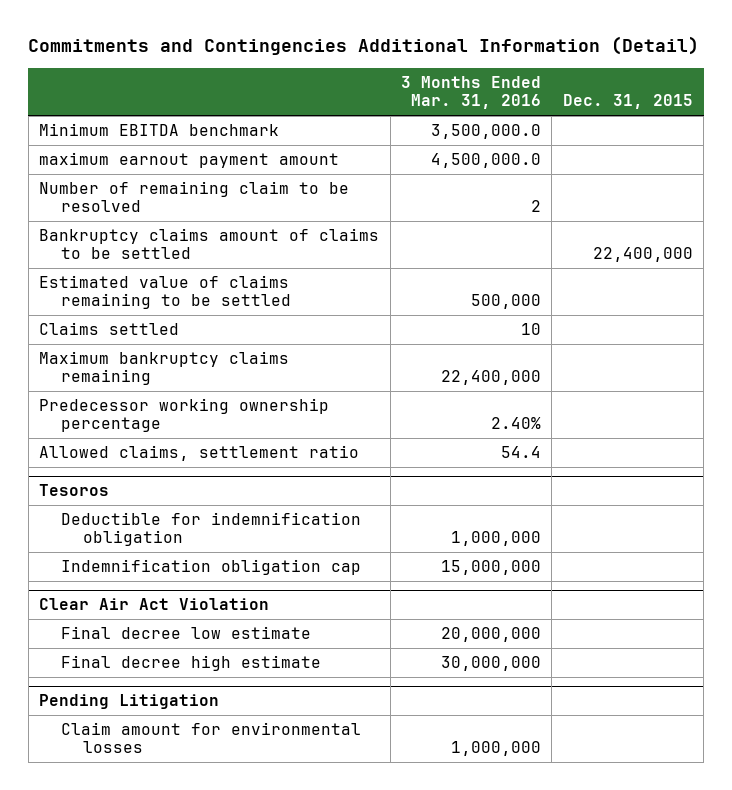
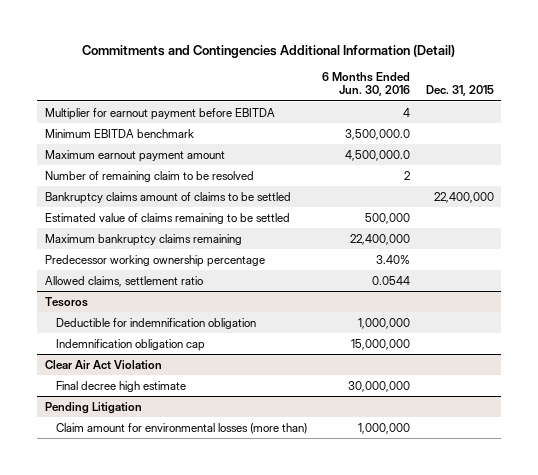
- | 3 Months Ended Mar. 31, 2016 | Dec. 31, 2015
+ | 6 Months Ended Jun. 30, 2016 | Dec. 31, 2015
+ Multiplier for earnout payment before EBITDA | 4 |
- maximum earnout payment amount | 4,500,000.0 |
+ Maximum earnout payment amount | 4,500,000.0 |
- Claims settled | 10 |
@ Clear Air Act Violation
- Final decree low estimate | 20,000,000 |
@ Pending Litigation
- Claim amount for environmental losses | 1,000,000 |
+ Claim amount for environmental losses (more than) | 1,000,000 |

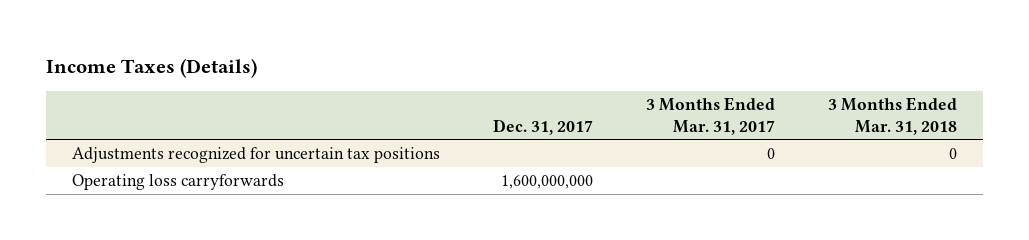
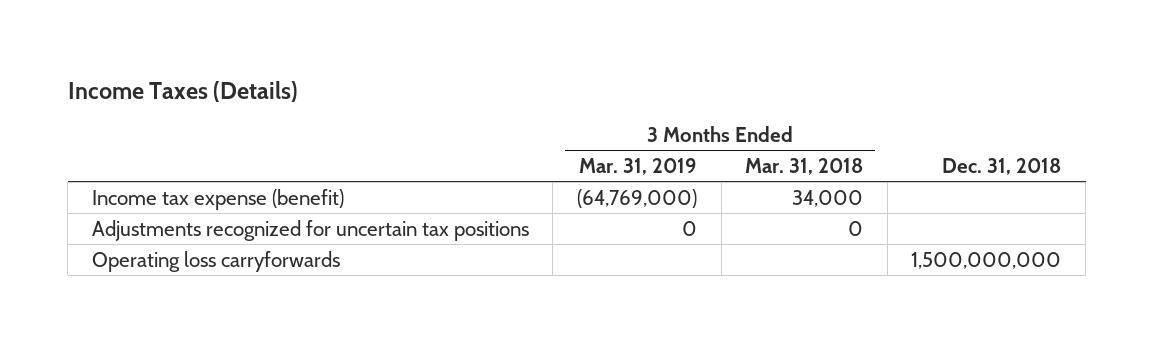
- | Dec. 31, 2017 | 3 Months Ended Mar. 31, 2017 | 3 Months Ended Mar. 31, 2018
+ | 3 Months Ended Mar. 31, 2019 | 3 Months Ended Mar. 31, 2018 | Dec. 31, 2018
+ Income tax expense (benefit) | (64,769,000) | 34,000 |

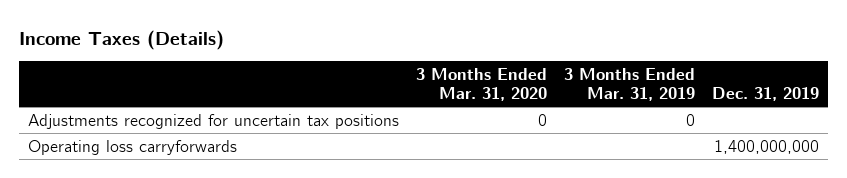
- | 3 Months Ended Mar. 31, 2019 | 3 Months Ended Mar. 31, 2018 | Dec. 31, 2018
+ | 3 Months Ended Mar. 31, 2020 | 3 Months Ended Mar. 31, 2019 | Dec. 31, 2019
- Income tax expense (benefit) | (64,769,000) | 34,000 |

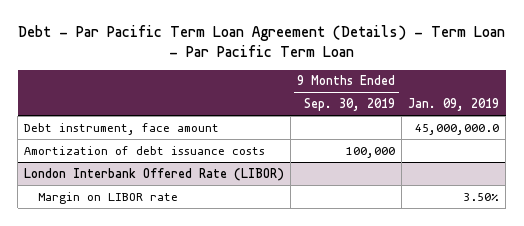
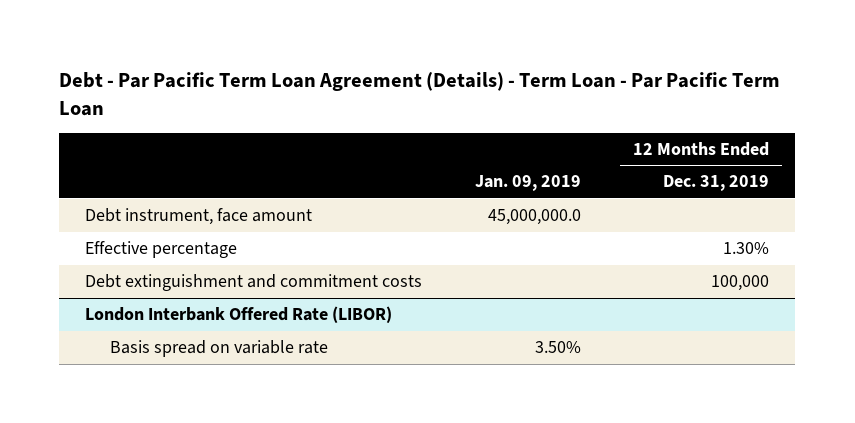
- | 9 Months Ended Sep. 30, 2019 | Jan. 09, 2019
+ | Jan. 09, 2019 | 12 Months Ended Dec. 31, 2019
- Amortization of debt issuance costs | 100,000 |
+ Effective percentage | | 1.30%
+ Debt extinguishment and commitment costs | | 100,000
@ London Interbank Offered Rate (LIBOR)
- Margin on LIBOR rate | | 3.50%
+ Basis spread on variable rate | 3.50% |

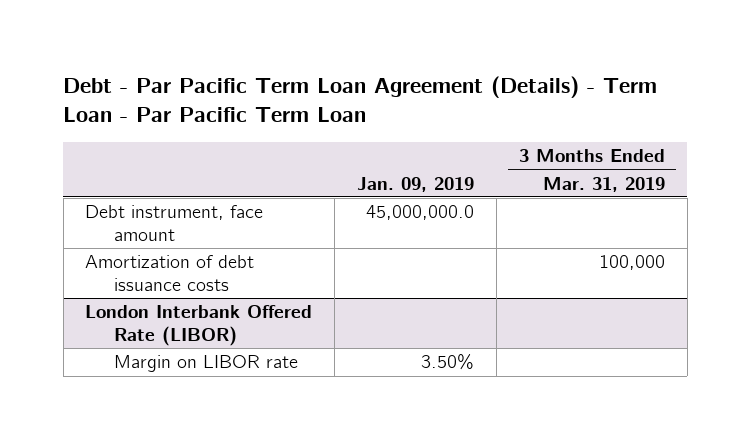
- | Jan. 09, 2019 | 12 Months Ended Dec. 31, 2019
+ | Jan. 09, 2019 | 3 Months Ended Mar. 31, 2019
- Effective percentage | | 1.30%
- Debt extinguishment and commitment costs | | 100,000
+ Amortization of debt issuance costs | | 100,000
@ London Interbank Offered Rate (LIBOR)
- Basis spread on variable rate | 3.50% |
+ Margin on LIBOR rate | 3.50% |

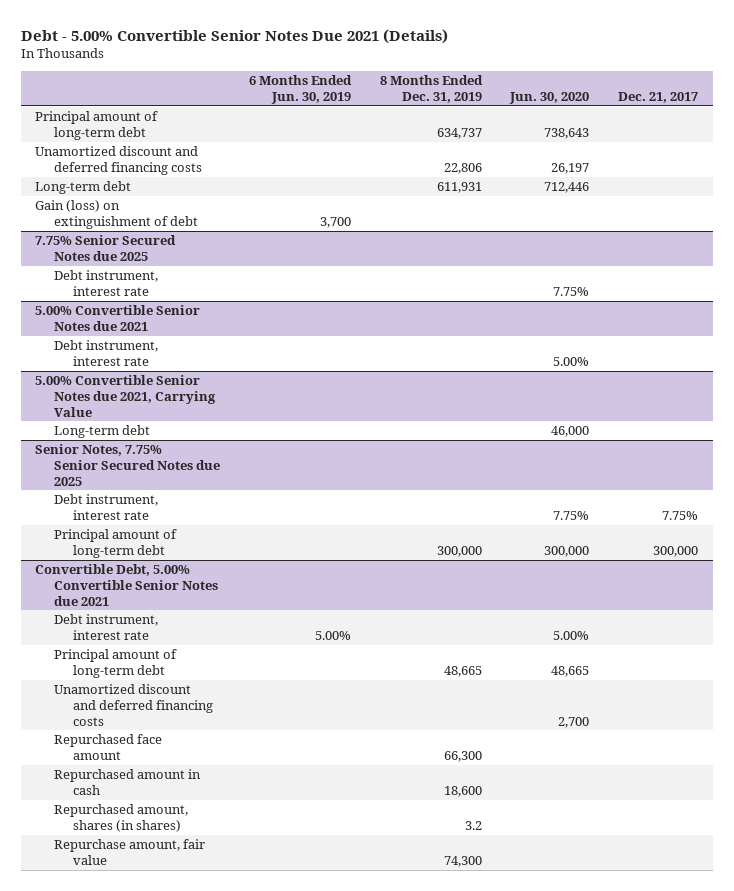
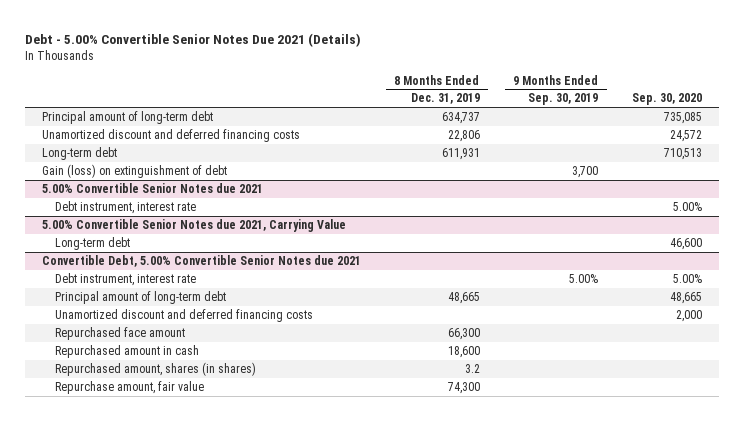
- | 6 Months Ended Jun. 30, 2019 | 8 Months Ended Dec. 31, 2019 | Jun. 30, 2020 | Dec. 21, 2017
+ | 8 Months Ended Dec. 31, 2019 | 9 Months Ended Sep. 30, 2019 | Sep. 30, 2020
- 7.75% Senior Secured Notes due 2025
- Debt instrument, interest rate | | | 7.75% |
- Senior Notes, 7.75% Senior Secured Notes due 2025
- Debt instrument, interest rate | | | 7.75% | 7.75%
- Principal amount of long-term debt | | 300,000 | 300,000 | 300,000

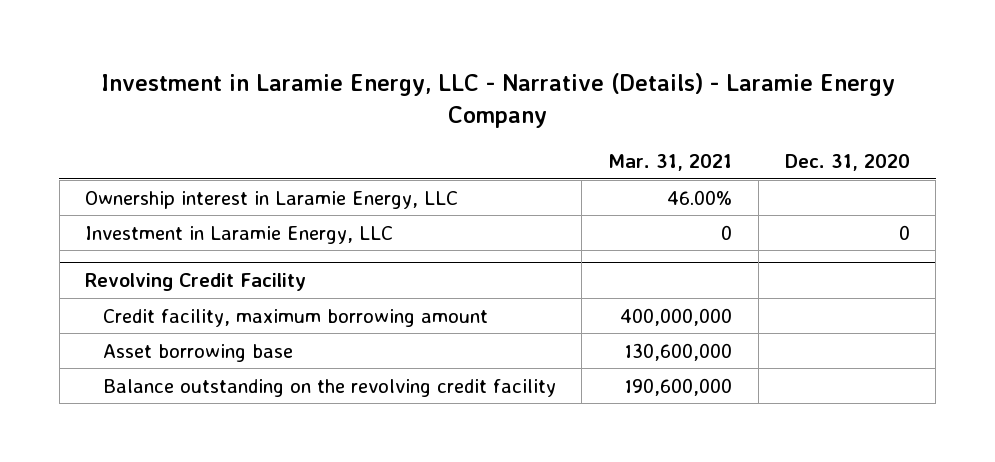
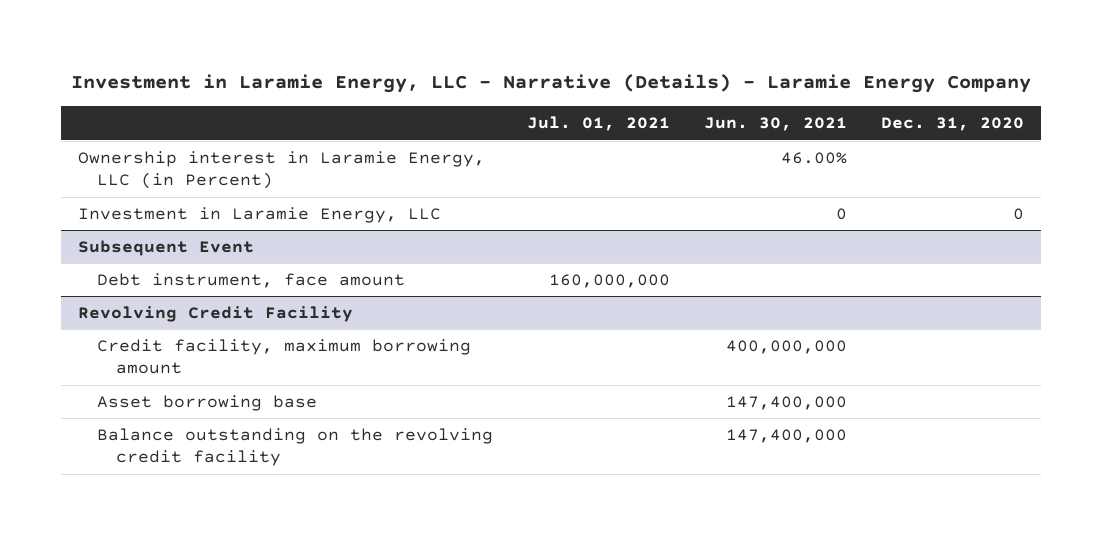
- | Mar. 31, 2021 | Dec. 31, 2020
+ | Jul. 01, 2021 | Jun. 30, 2021 | Dec. 31, 2020
- Ownership interest in Laramie Energy, LLC | 46.00% |
+ Ownership interest in Laramie Energy, LLC (in Percent) | | 46.00% |
+ Subsequent Event
+ Debt instrument, face amount | 160,000,000 | |

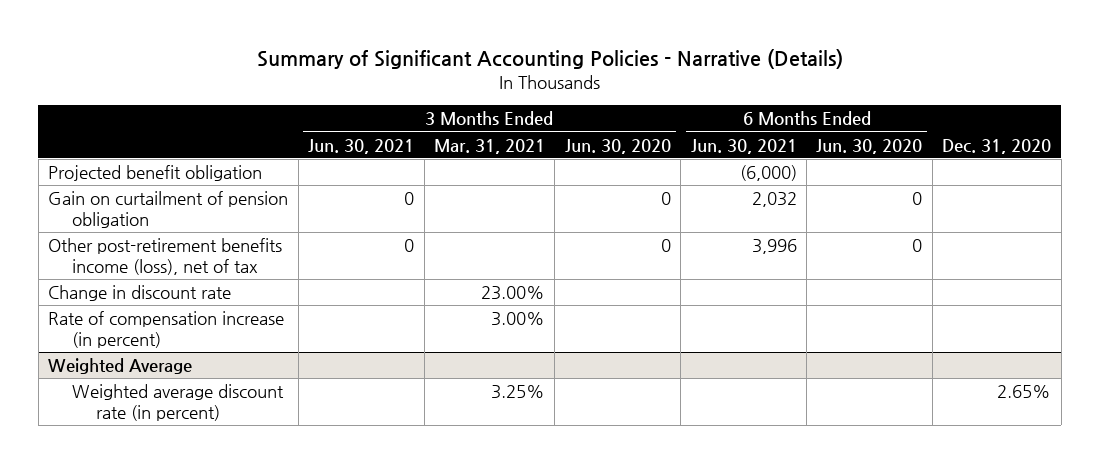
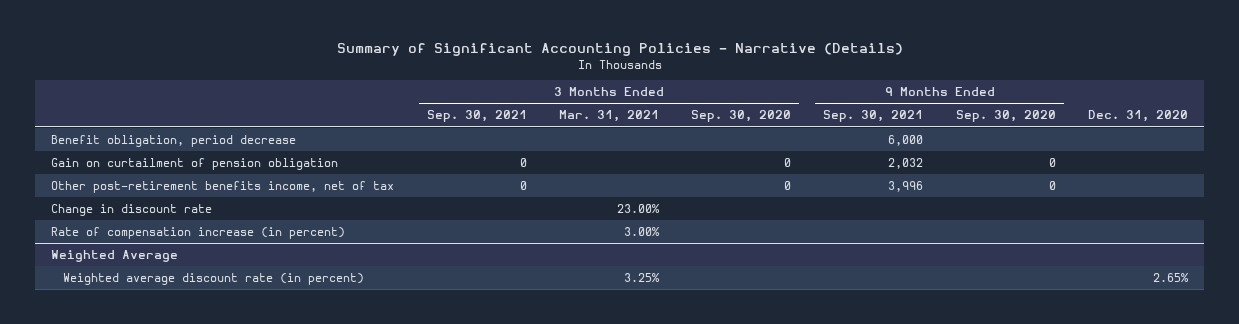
- | 3 Months Ended Jun. 30, 2021 | 3 Months Ended Mar. 31, 2021 | 3 Months Ended Jun. 30, 2020 | 6 Months Ended Jun. 30, 2021 | 6 Months Ended Jun. 30, 2020 | Dec. 31, 2020
+ | 3 Months Ended Sep. 30, 2021 | 3 Months Ended Mar. 31, 2021 | 3 Months Ended Sep. 30, 2020 | 9 Months Ended Sep. 30, 2021 | 9 Months Ended Sep. 30, 2020 | Dec. 31, 2020
- Projected benefit obligation | | | | (6,000) | |
+ Benefit obligation, period decrease | | | | 6,000 | |
- Other post-retirement benefits income (loss), net of tax | 0 | | 0 | 3,996 | 0 |
+ Other post-retirement benefits income, net of tax | 0 | | 0 | 3,996 | 0 |

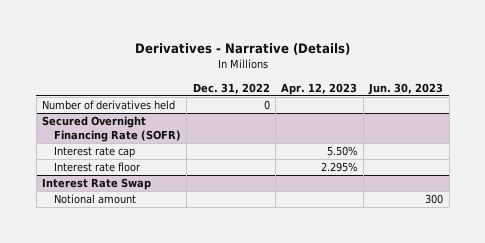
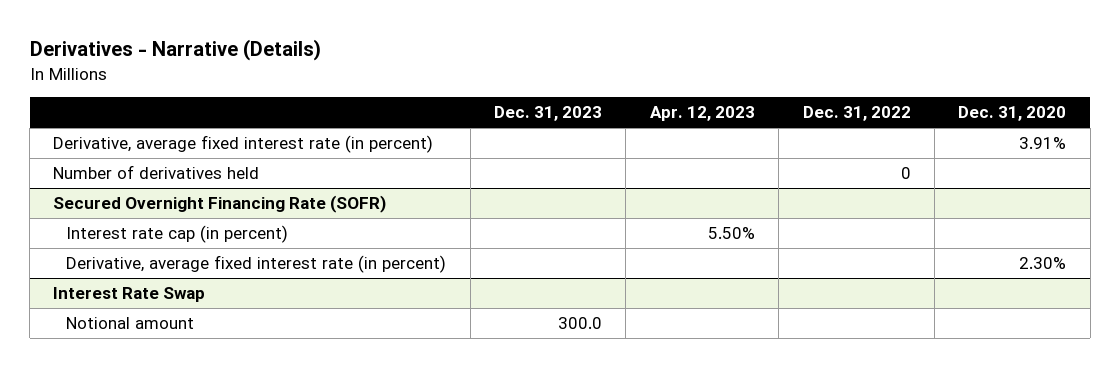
- | Dec. 31, 2022 | Apr. 12, 2023 | Jun. 30, 2023
+ | Dec. 31, 2023 | Apr. 12, 2023 | Dec. 31, 2022 | Dec. 31, 2020
+ Derivative, average fixed interest rate (in percent) | | | | 3.91%
@ Secured Overnight Financing Rate (SOFR)
- Interest rate cap | | 5.50% |
- Interest rate floor | | 2.295% |
+ Interest rate cap (in percent) | | 5.50% | |
+ Derivative, average fixed interest rate (in percent) | | | | 2.30%

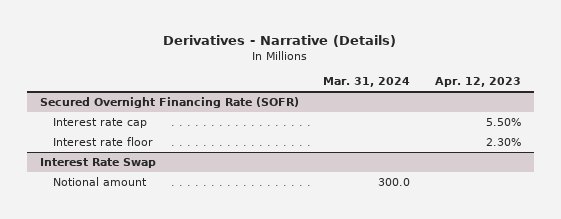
- | Dec. 31, 2023 | Apr. 12, 2023 | Dec. 31, 2022 | Dec. 31, 2020
+ | Mar. 31, 2024 | Apr. 12, 2023
- Derivative, average fixed interest rate (in percent) | | | | 3.91%
- Number of derivatives held | | | 0 |
@ Secured Overnight Financing Rate (SOFR)
- Interest rate cap (in percent) | | 5.50% | |
- Derivative, average fixed interest rate (in percent) | | | | 2.30%
+ Interest rate cap | | 5.50%
+ Interest rate floor | | 2.30%

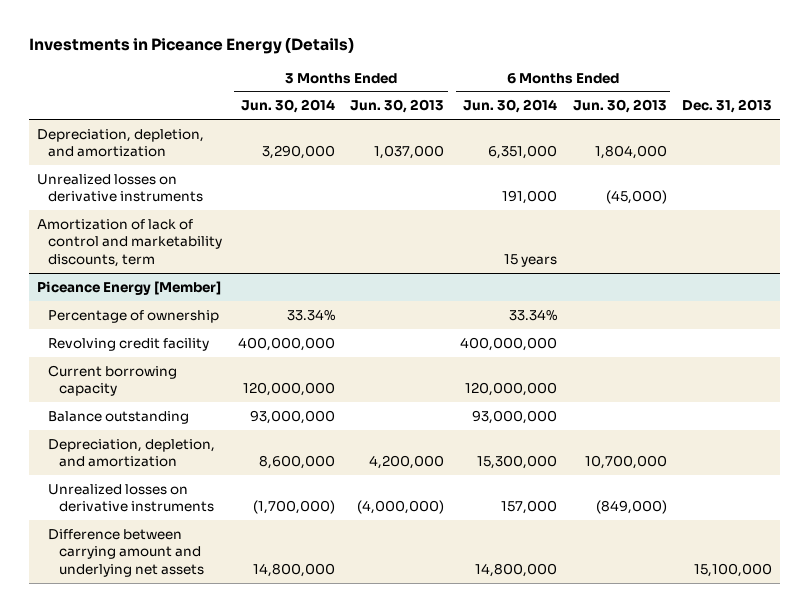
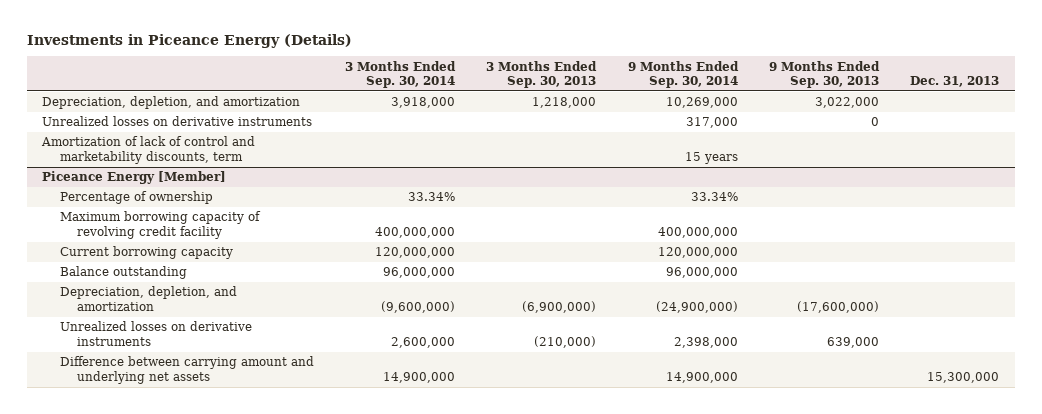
- | 3 Months Ended Jun. 30, 2014 | 3 Months Ended Jun. 30, 2013 | 6 Months Ended Jun. 30, 2014 | 6 Months Ended Jun. 30, 2013 | Dec. 31, 2013
+ | 3 Months Ended Sep. 30, 2014 | 3 Months Ended Sep. 30, 2013 | 9 Months Ended Sep. 30, 2014 | 9 Months Ended Sep. 30, 2013 | Dec. 31, 2013
@ Piceance Energy [Member]
- Revolving credit facility | 400,000,000 | | 400,000,000 | |
+ Maximum borrowing capacity of revolving credit facility | 400,000,000 | | 400,000,000 | |
- Difference between carrying amount and underlying net assets | 14,800,000 | | 14,800,000 | | 15,100,000
+ Difference between carrying amount and underlying net assets | 14,900,000 | | 14,900,000 | | 15,300,000

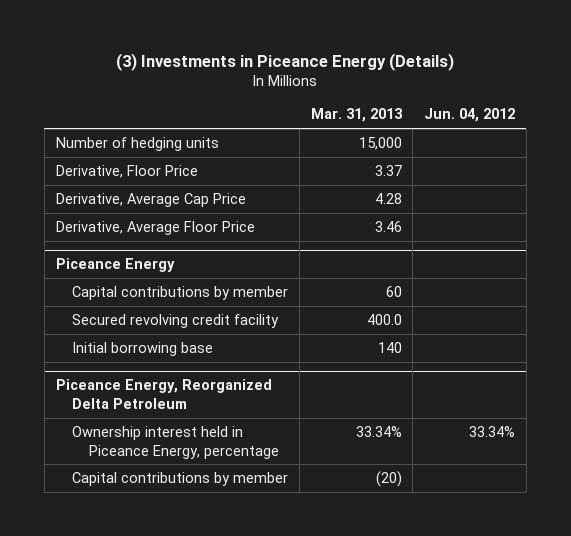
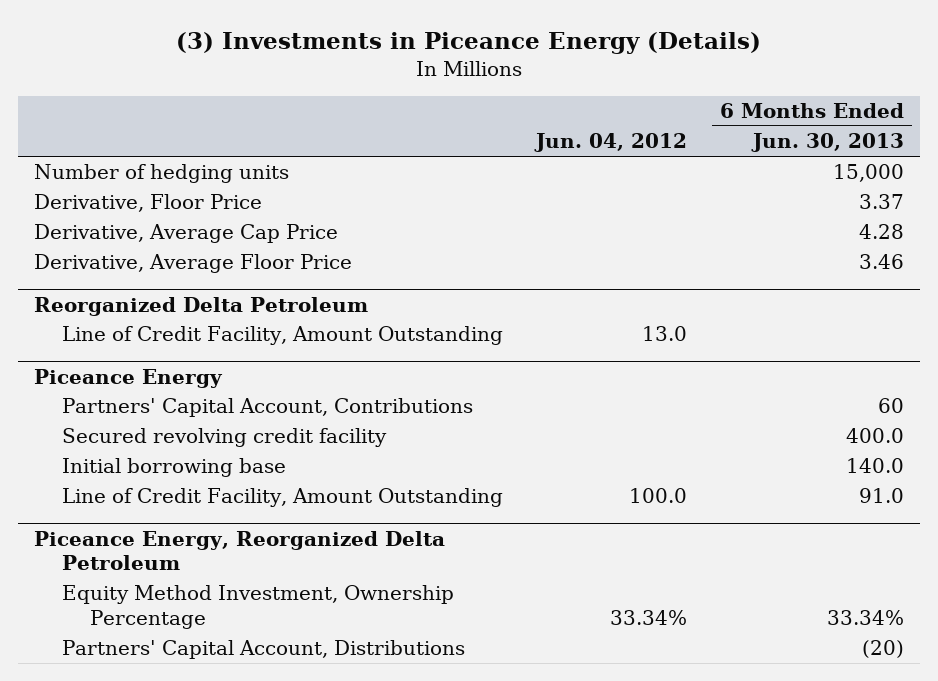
- | Mar. 31, 2013 | Jun. 04, 2012
+ | Jun. 04, 2012 | 6 Months Ended Jun. 30, 2013
+ Reorganized Delta Petroleum
+ Line of Credit Facility, Amount Outstanding | 13.0 |
@ Piceance Energy
- Capital contributions by member | 60 |
+ Partners' Capital Account, Contributions | | 60
+ Line of Credit Facility, Amount Outstanding | 100.0 | 91.0
@ Piceance Energy, Reorganized Delta Petroleum
- Ownership interest held in Piceance Energy, percentage | 33.34% | 33.34%
- Capital contributions by member | (20) |
+ Equity Method Investment, Ownership Percentage | 33.34% | 33.34%
+ Partners' Capital Account, Distributions | | (20)

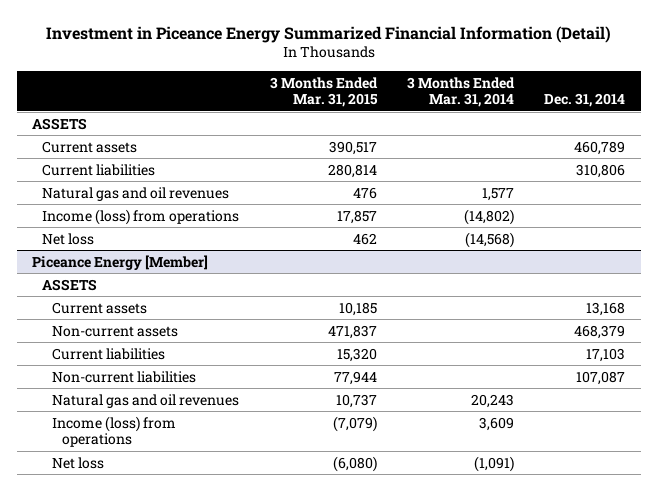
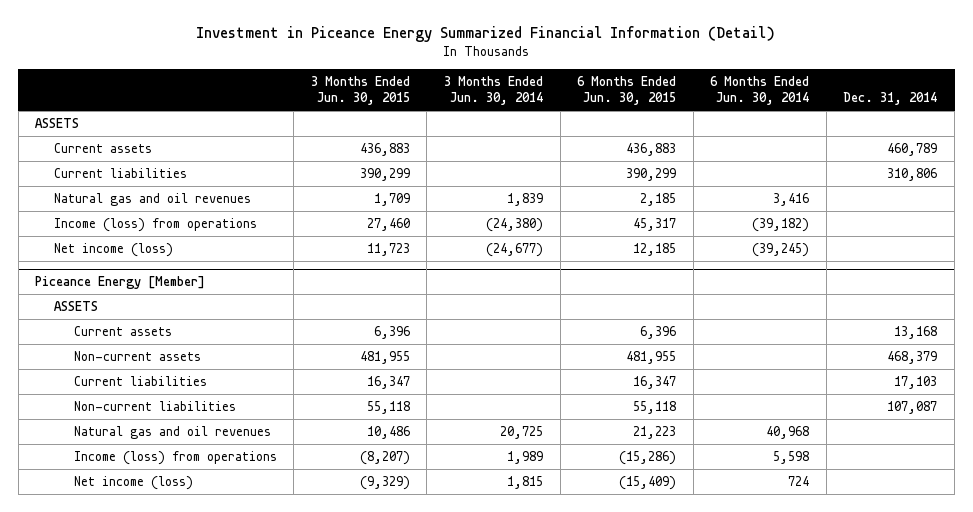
- | 3 Months Ended Mar. 31, 2015 | 3 Months Ended Mar. 31, 2014 | Dec. 31, 2014
+ | 3 Months Ended Jun. 30, 2015 | 3 Months Ended Jun. 30, 2014 | 6 Months Ended Jun. 30, 2015 | 6 Months Ended Jun. 30, 2014 | Dec. 31, 2014
- Net loss | 462 | (14,568) |
+ Net income (loss) | 11,723 | (24,677) | 12,185 | (39,245) |
@ Piceance Energy [Member]
- Net loss | (6,080) | (1,091) |
+ Net income (loss) | (9,329) | 1,815 | (15,409) | 724 |

